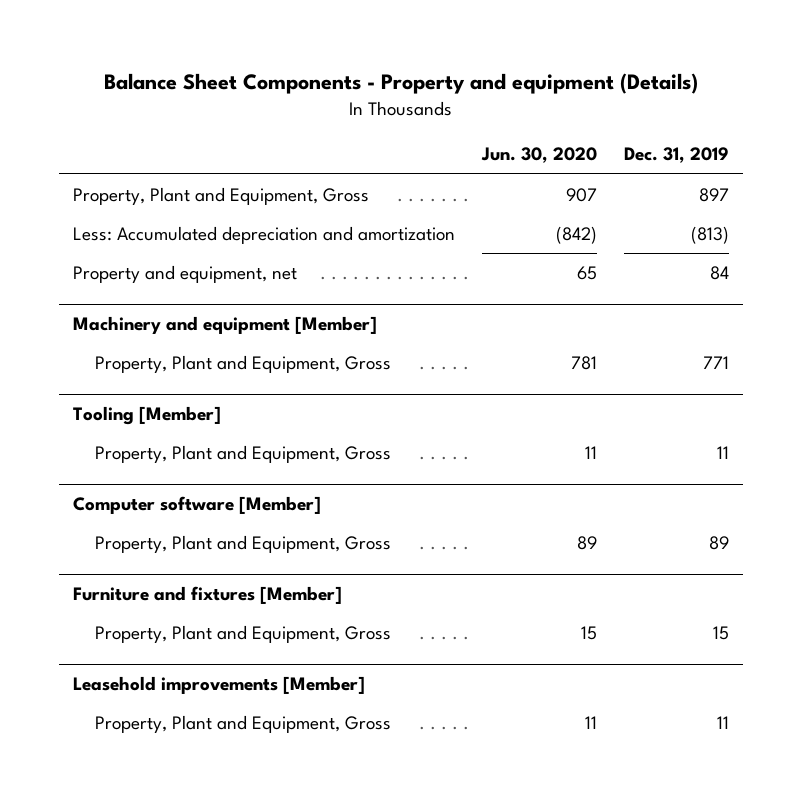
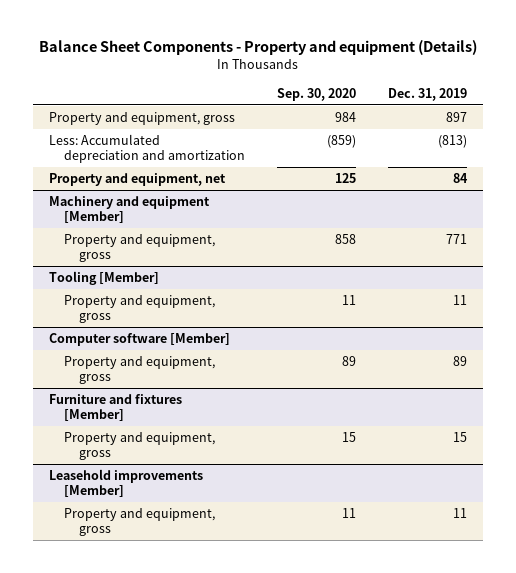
- | Jun. 30, 2020 | Dec. 31, 2019
+ | Sep. 30, 2020 | Dec. 31, 2019
- Property, Plant and Equipment, Gross | 907 | 897
+ Property and equipment, gross | 984 | 897
@ Machinery and equipment [Member]
- Property, Plant and Equipment, Gross | 781 | 771
+ Property and equipment, gross | 858 | 771
@ Tooling [Member]
- Property, Plant and Equipment, Gross | 11 | 11
+ Property and equipment, gross | 11 | 11
@ Computer software [Member]
- Property, Plant and Equipment, Gross | 89 | 89
+ Property and equipment, gross | 89 | 89
@ Furniture and fixtures [Member]
- Property, Plant and Equipment, Gross | 15 | 15
+ Property and equipment, gross | 15 | 15
@ Leasehold improvements [Member]
- Property, Plant and Equipment, Gross | 11 | 11
+ Property and equipment, gross | 11 | 11

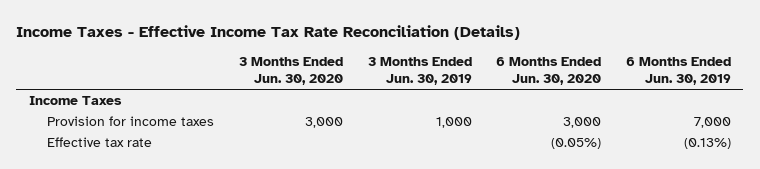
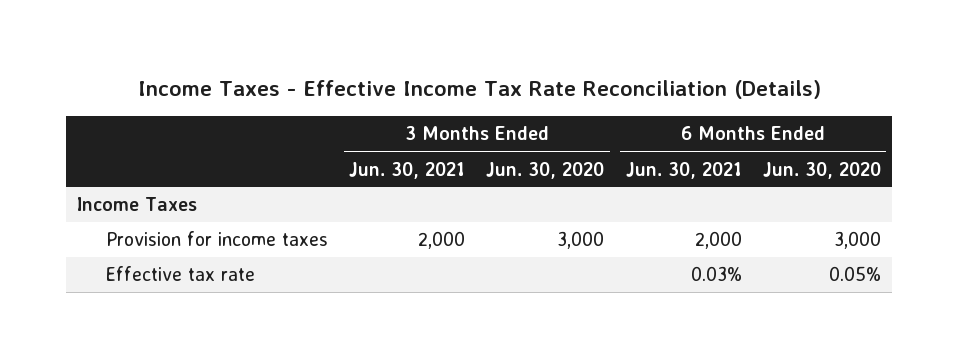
- | 3 Months Ended Jun. 30, 2020 | 3 Months Ended Jun. 30, 2019 | 6 Months Ended Jun. 30, 2020 | 6 Months Ended Jun. 30, 2019
+ | 3 Months Ended Jun. 30, 2021 | 3 Months Ended Jun. 30, 2020 | 6 Months Ended Jun. 30, 2021 | 6 Months Ended Jun. 30, 2020
- Effective tax rate | | | (0.05%) | (0.13%)
+ Effective tax rate | | | 0.03% | 0.05%

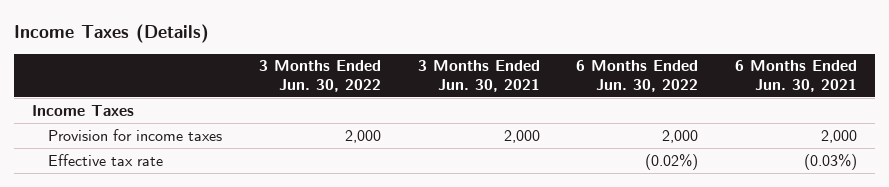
- Income Taxes - Effective Income Tax Rate Reconciliation (Details)
+ Income Taxes (Details)
- | 3 Months Ended Jun. 30, 2021 | 3 Months Ended Jun. 30, 2020 | 6 Months Ended Jun. 30, 2021 | 6 Months Ended Jun. 30, 2020
+ | 3 Months Ended Jun. 30, 2022 | 3 Months Ended Jun. 30, 2021 | 6 Months Ended Jun. 30, 2022 | 6 Months Ended Jun. 30, 2021
- Effective tax rate | | | 0.03% | 0.05%
+ Effective tax rate | | | (0.02%) | (0.03%)

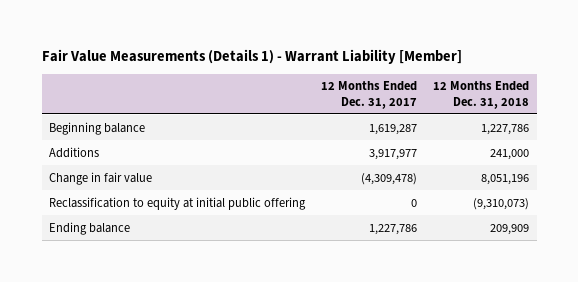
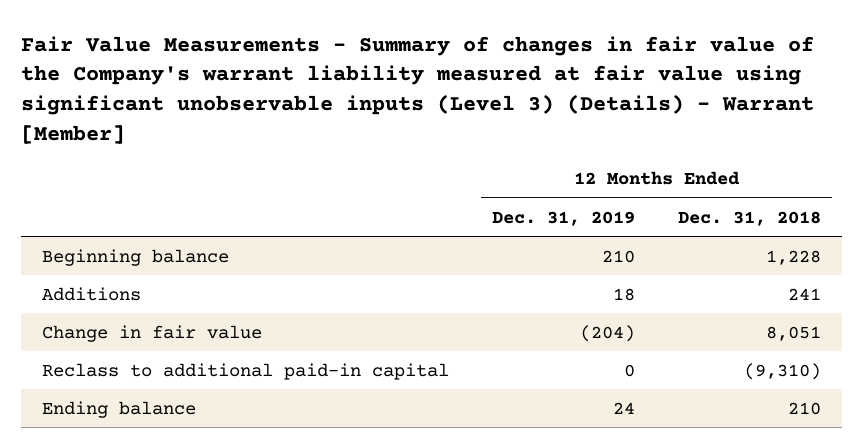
- Fair Value Measurements (Details 1) - Warrant Liability [Member]
+ Fair Value Measurements - Summary of changes in fair value of the Company's warrant liability measured at fair value using significant unobservable inputs (Level 3) (Details) - Warrant [Member]
- | 12 Months Ended Dec. 31, 2017 | 12 Months Ended Dec. 31, 2018
+ | 12 Months Ended Dec. 31, 2019 | 12 Months Ended Dec. 31, 2018
- Beginning balance | 1,619,287 | 1,227,786
- Additions | 3,917,977 | 241,000
- Change in fair value | (4,309,478) | 8,051,196
- Reclassification to equity at initial public offering | 0 | (9,310,073)
- Ending balance | 1,227,786 | 209,909
+ Beginning balance | 210 | 1,228
+ Additions | 18 | 241
+ Change in fair value | (204) | 8,051
+ Reclass to additional paid-in capital | 0 | (9,310)
+ Ending balance | 24 | 210

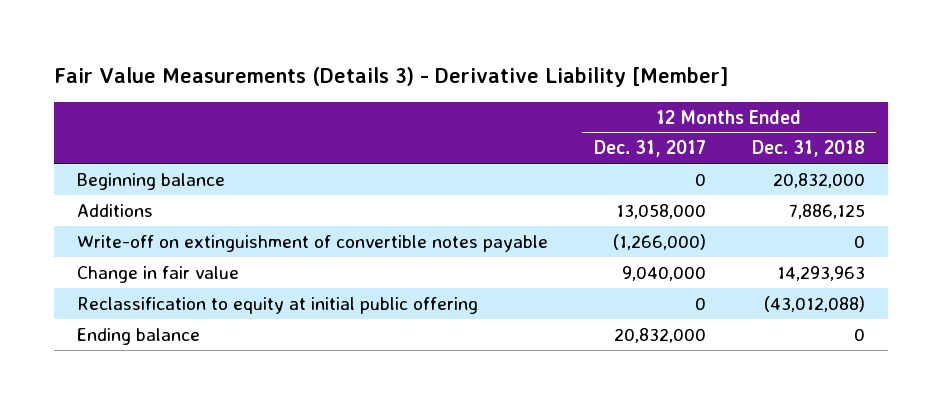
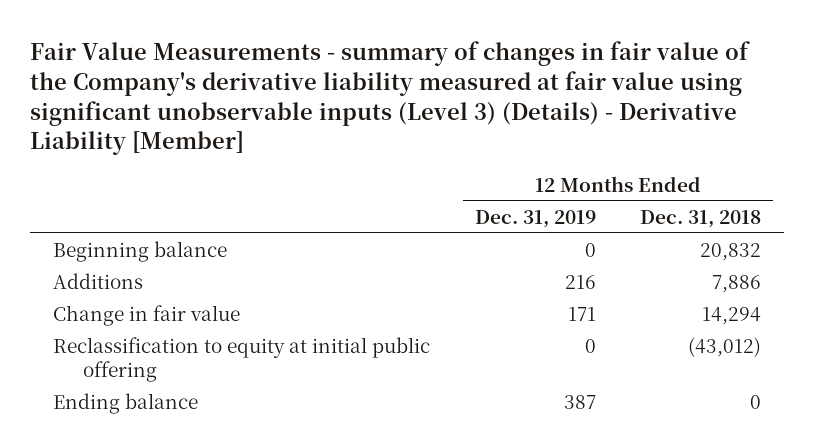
- Fair Value Measurements (Details 3) - Derivative Liability [Member]
+ Fair Value Measurements - summary of changes in fair value of the Company's derivative liability measured at fair value using significant unobservable inputs (Level 3) (Details) - Derivative Liability [Member]
- | 12 Months Ended Dec. 31, 2017 | 12 Months Ended Dec. 31, 2018
+ | 12 Months Ended Dec. 31, 2019 | 12 Months Ended Dec. 31, 2018
- Beginning balance | 0 | 20,832,000
- Additions | 13,058,000 | 7,886,125
- Write-off on extinguishment of convertible notes payable | (1,266,000) | 0
- Change in fair value | 9,040,000 | 14,293,963
- Reclassification to equity at initial public offering | 0 | (43,012,088)
+ Beginning balance | 0 | 20,832
+ Additions | 216 | 7,886
+ Change in fair value | 171 | 14,294
+ Reclassification to equity at initial public offering | 0 | (43,012)

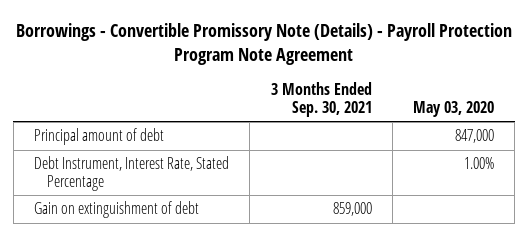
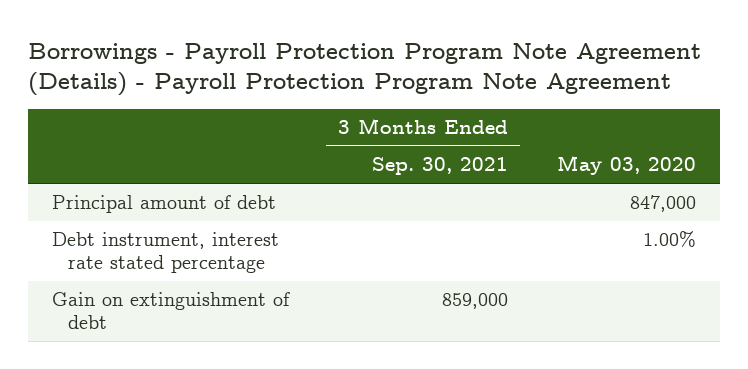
- Borrowings - Convertible Promissory Note (Details) - Payroll Protection Program Note Agreement
+ Borrowings - Payroll Protection Program Note Agreement (Details) - Payroll Protection Program Note Agreement
- Debt Instrument, Interest Rate, Stated Percentage | | 1.00%
+ Debt instrument, interest rate stated percentage | | 1.00%

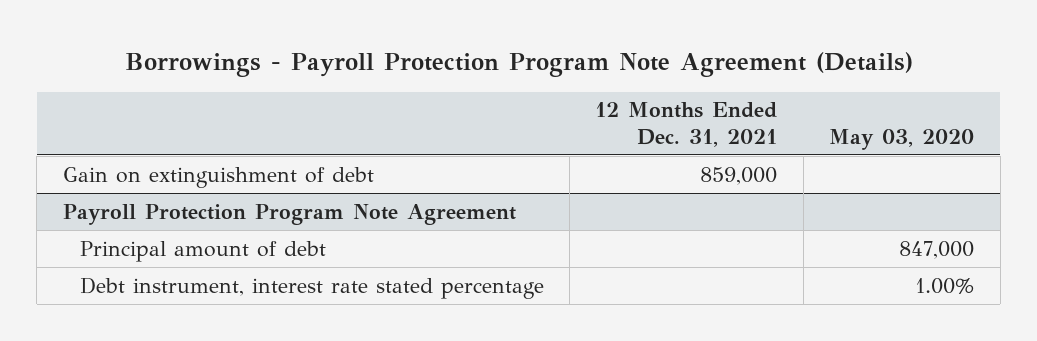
- Borrowings - Payroll Protection Program Note Agreement (Details) - Payroll Protection Program Note Agreement
+ Borrowings - Payroll Protection Program Note Agreement (Details)
- | 3 Months Ended Sep. 30, 2021 | May 03, 2020
+ | 12 Months Ended Dec. 31, 2021 | May 03, 2020
moved up: Gain on extinguishment of debt | 859,000 |
+ Payroll Protection Program Note Agreement

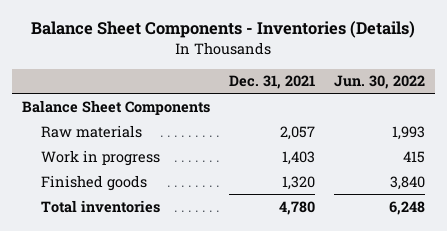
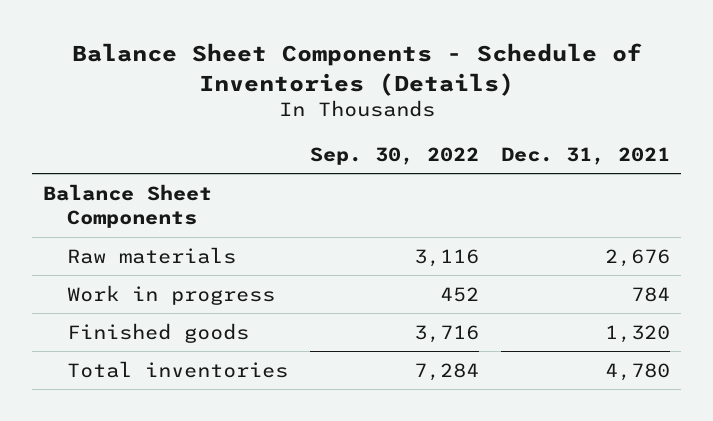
- Balance Sheet Components - Inventories (Details)
+ Balance Sheet Components - Schedule of Inventories (Details)
- | Dec. 31, 2021 | Jun. 30, 2022
+ | Sep. 30, 2022 | Dec. 31, 2021
- Raw materials | 2,057 | 1,993
- Work in progress | 1,403 | 415
+ Raw materials | 3,116 | 2,676
+ Work in progress | 452 | 784

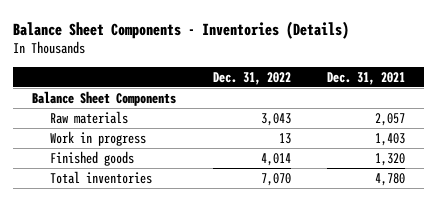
- Balance Sheet Components - Schedule of Inventories (Details)
+ Balance Sheet Components - Inventories (Details)
- | Sep. 30, 2022 | Dec. 31, 2021
+ | Dec. 31, 2022 | Dec. 31, 2021
- Raw materials | 3,116 | 2,676
- Work in progress | 452 | 784
+ Raw materials | 3,043 | 2,057
+ Work in progress | 13 | 1,403

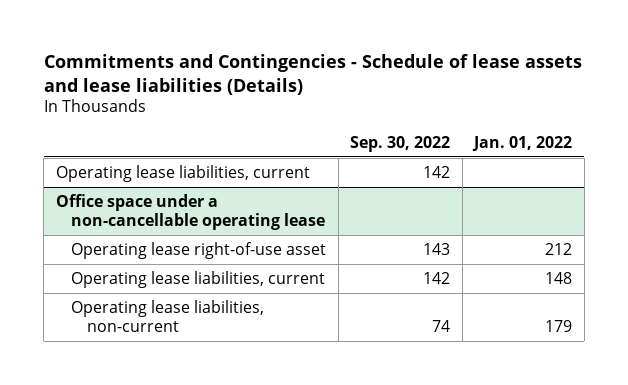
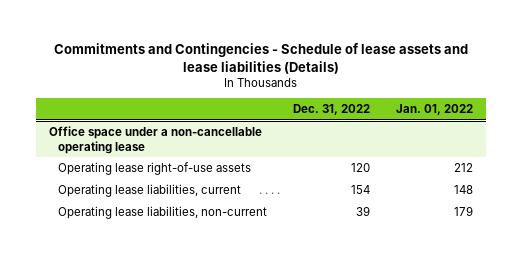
- | Sep. 30, 2022 | Jan. 01, 2022
+ | Dec. 31, 2022 | Jan. 01, 2022
- Operating lease liabilities, current | 142 |
@ Office space under a non-cancellable operating lease
- Operating lease right-of-use asset | 143 | 212
+ Operating lease right-of-use assets | 120 | 212

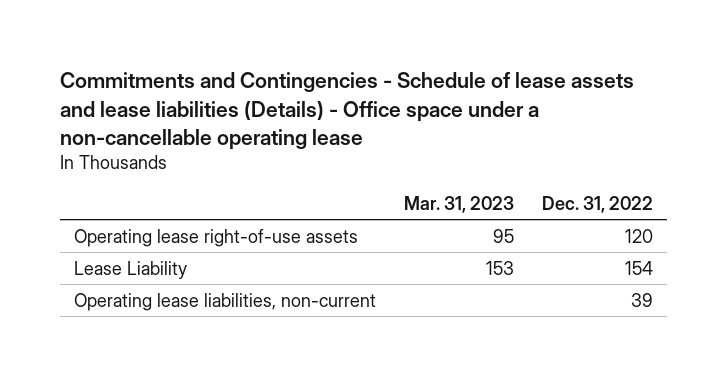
- Commitments and Contingencies - Schedule of lease assets and lease liabilities (Details)
+ Commitments and Contingencies - Schedule of lease assets and lease liabilities (Details) - Office space under a non-cancellable operating lease
- | Dec. 31, 2022 | Jan. 01, 2022
+ | Mar. 31, 2023 | Dec. 31, 2022
- Office space under a non-cancellable operating lease
- Operating lease liabilities, current | 154 | 148
+ Lease Liability | 153 | 154

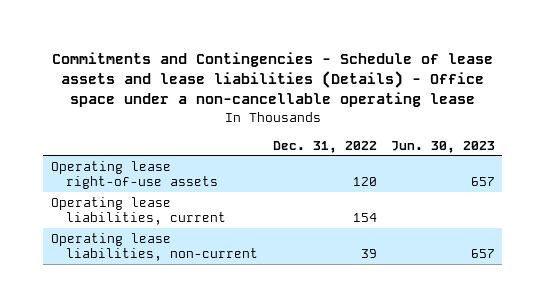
- | Mar. 31, 2023 | Dec. 31, 2022
+ | Dec. 31, 2022 | Jun. 30, 2023
- Lease Liability | 153 | 154
+ Operating lease liabilities, current | 154 |

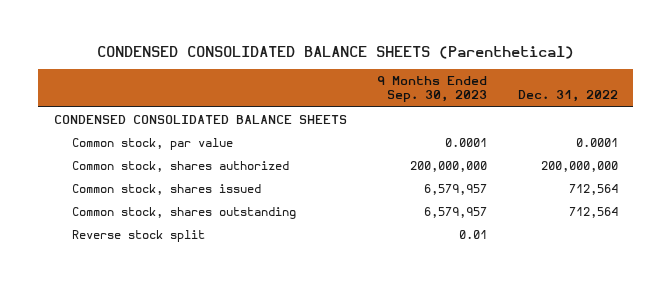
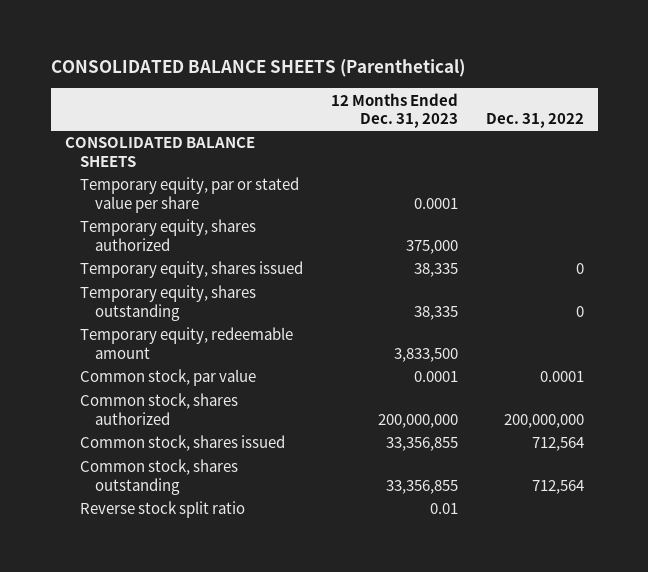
- CONDENSED CONSOLIDATED BALANCE SHEETS (Parenthetical)
+ CONSOLIDATED BALANCE SHEETS (Parenthetical)
- | 9 Months Ended Sep. 30, 2023 | Dec. 31, 2022
+ | 12 Months Ended Dec. 31, 2023 | Dec. 31, 2022
- CONDENSED CONSOLIDATED BALANCE SHEETS
+ CONSOLIDATED BALANCE SHEETS
+ Temporary equity, par or stated value per share | 0.0001 |
+ Temporary equity, shares authorized | 375,000 |
+ Temporary equity, shares issued | 38,335 | 0
+ Temporary equity, shares outstanding | 38,335 | 0
+ Temporary equity, redeemable amount | 3,833,500 |
- Reverse stock split | 0.01 |
+ Reverse stock split ratio | 0.01 |

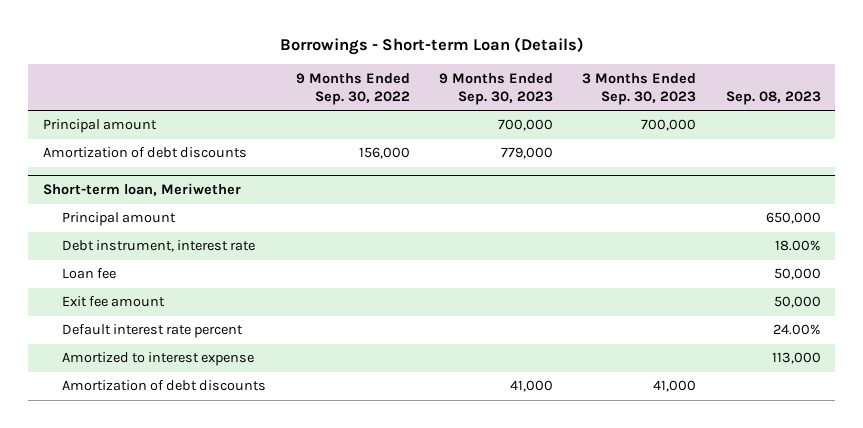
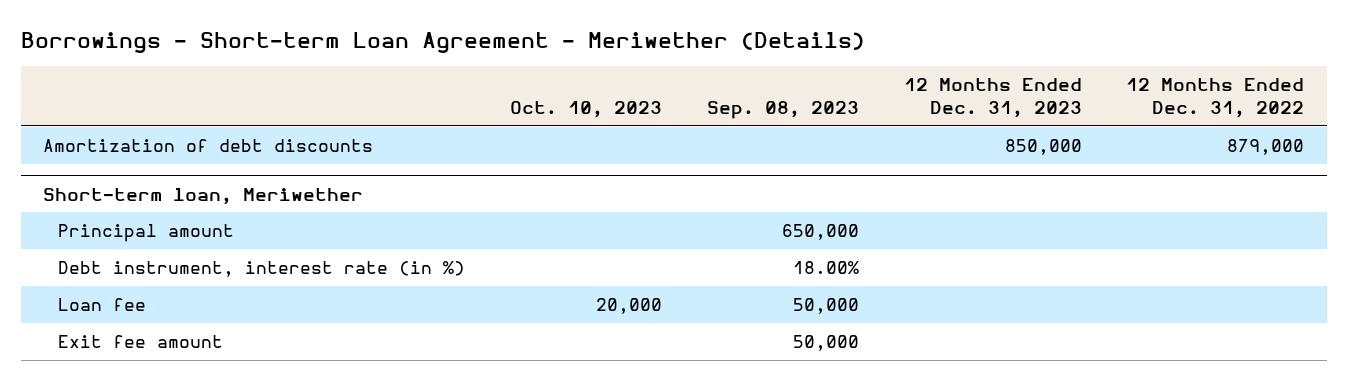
- Borrowings - Short-term Loan (Details)
+ Borrowings - Short-term Loan Agreement - Meriwether (Details)
- | 9 Months Ended Sep. 30, 2022 | 9 Months Ended Sep. 30, 2023 | 3 Months Ended Sep. 30, 2023 | Sep. 08, 2023
+ | Oct. 10, 2023 | Sep. 08, 2023 | 12 Months Ended Dec. 31, 2023 | 12 Months Ended Dec. 31, 2022
- Principal amount | | 700,000 | 700,000 |
@ Short-term loan, Meriwether
- Debt instrument, interest rate | | | | 18.00%
+ Debt instrument, interest rate (in %) | | 18.00% | |
- Default interest rate percent | | | | 24.00%
- Amortized to interest expense | | | | 113,000
- Amortization of debt discounts | | 41,000 | 41,000 |

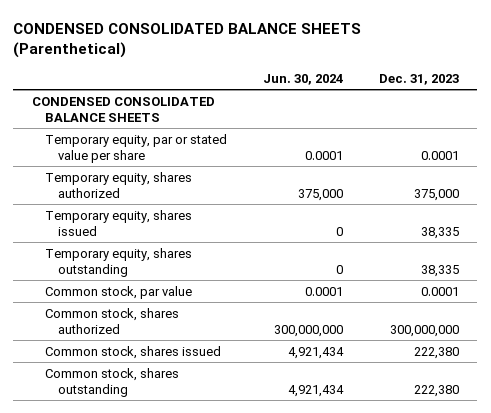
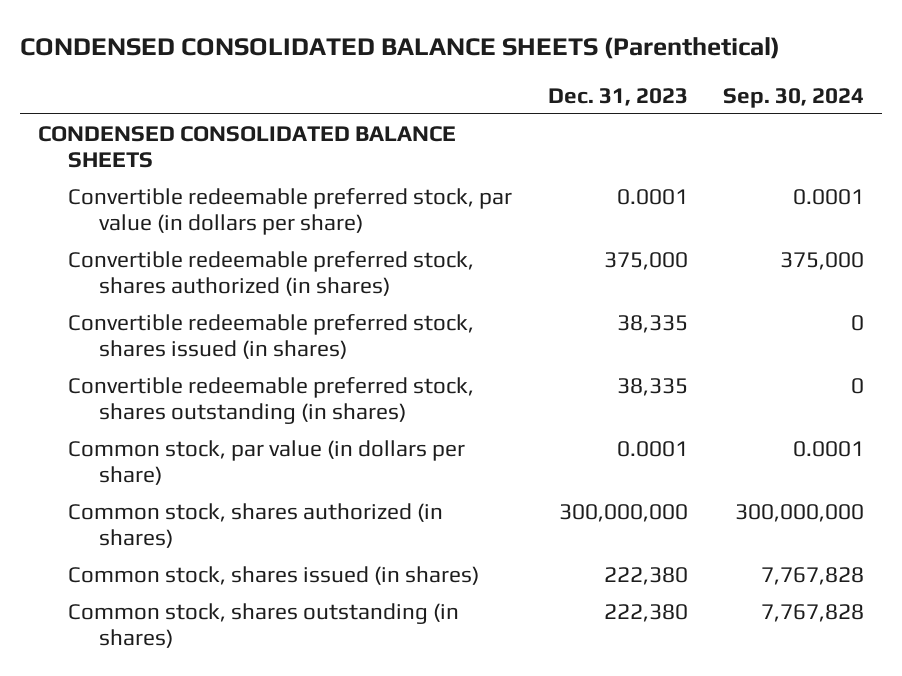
- | Jun. 30, 2024 | Dec. 31, 2023
+ | Dec. 31, 2023 | Sep. 30, 2024
- Temporary equity, par or stated value per share | 0.0001 | 0.0001
- Temporary equity, shares authorized | 375,000 | 375,000
- Temporary equity, shares issued | 0 | 38,335
- Temporary equity, shares outstanding | 0 | 38,335
- Common stock, par value | 0.0001 | 0.0001
- Common stock, shares authorized | 300,000,000 | 300,000,000
- Common stock, shares issued | 4,921,434 | 222,380
- Common stock, shares outstanding | 4,921,434 | 222,380
+ Convertible redeemable preferred stock, par value (in dollars per share) | 0.0001 | 0.0001
+ Convertible redeemable preferred stock, shares authorized (in shares) | 375,000 | 375,000
+ Convertible redeemable preferred stock, shares issued (in shares) | 38,335 | 0
+ Convertible redeemable preferred stock, shares outstanding (in shares) | 38,335 | 0
+ Common stock, par value (in dollars per share) | 0.0001 | 0.0001
+ Common stock, shares authorized (in shares) | 300,000,000 | 300,000,000
+ Common stock, shares issued (in shares) | 222,380 | 7,767,828
+ Common stock, shares outstanding (in shares) | 222,380 | 7,767,828

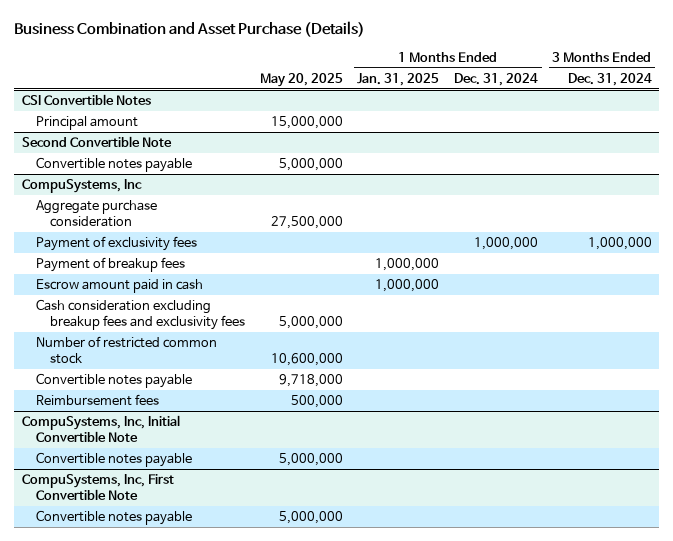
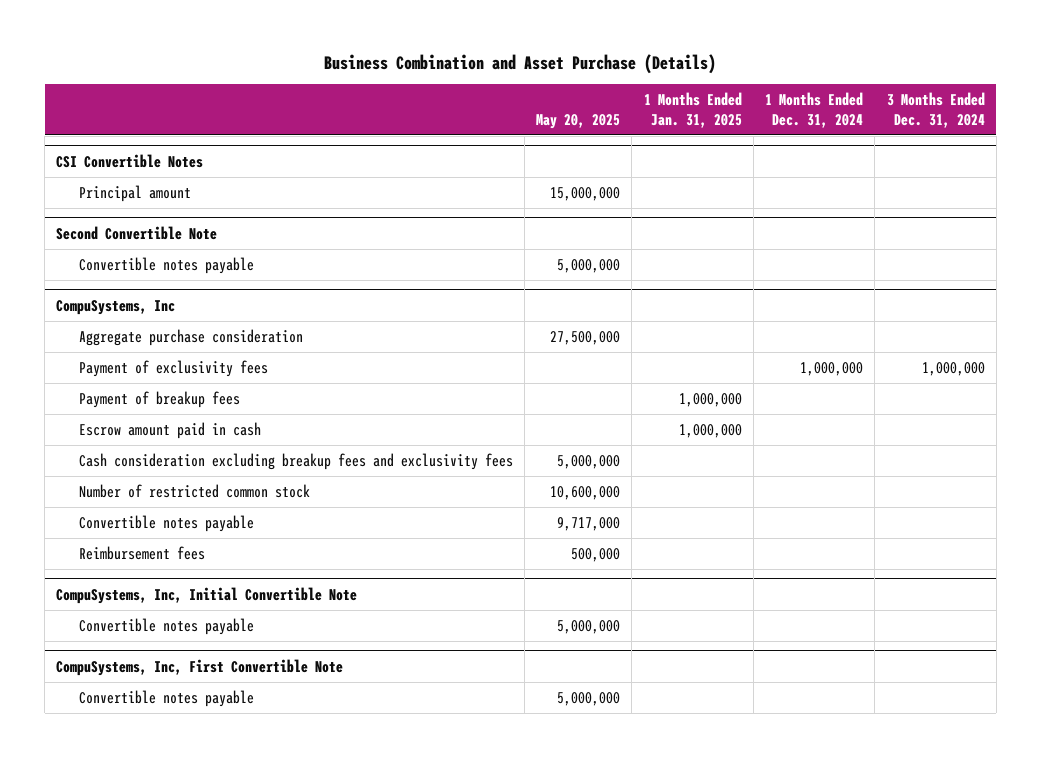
@ CompuSystems, Inc
- Convertible notes payable | 9,718,000 | | |
+ Convertible notes payable | 9,717,000 | | |

